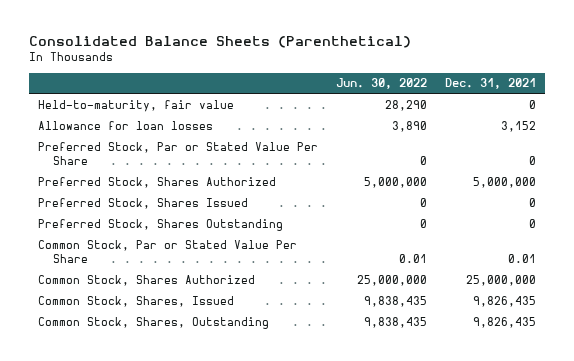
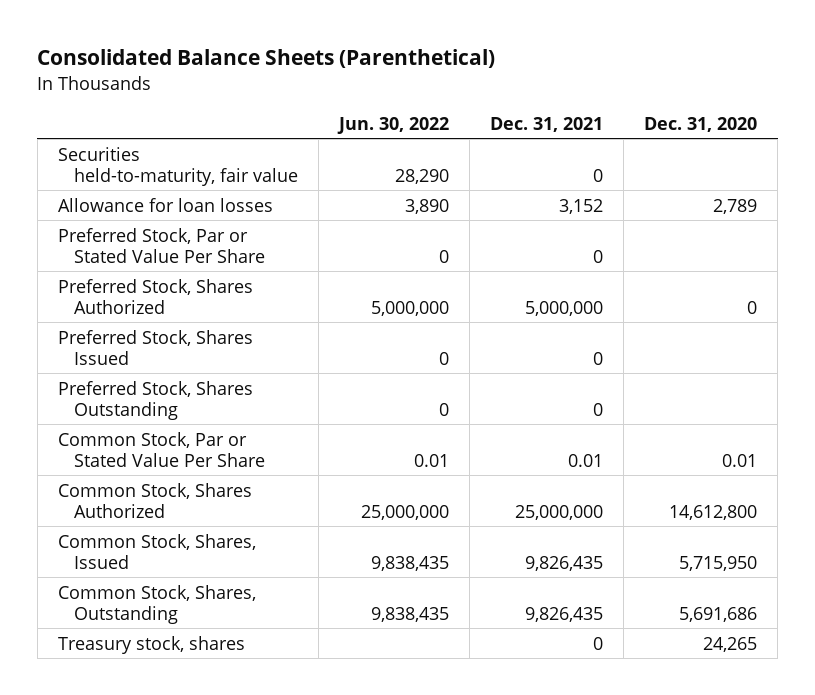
- | Jun. 30, 2022 | Dec. 31, 2021
+ | Jun. 30, 2022 | Dec. 31, 2021 | Dec. 31, 2020
- Held-to-maturity, fair value | 28,290 | 0
+ Securities held-to-maturity, fair value | 28,290 | 0 |
+ Treasury stock, shares | | 0 | 24,265

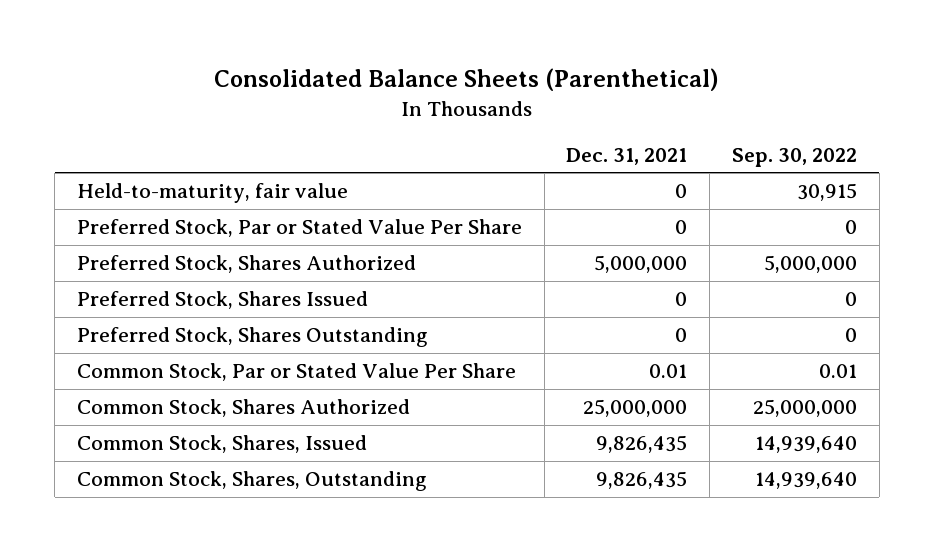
- | Jun. 30, 2022 | Dec. 31, 2021 | Dec. 31, 2020
+ | Dec. 31, 2021 | Sep. 30, 2022
- Securities held-to-maturity, fair value | 28,290 | 0 |
- Allowance for loan losses | 3,890 | 3,152 | 2,789
+ Held-to-maturity, fair value | 0 | 30,915
- Treasury stock, shares | | 0 | 24,265

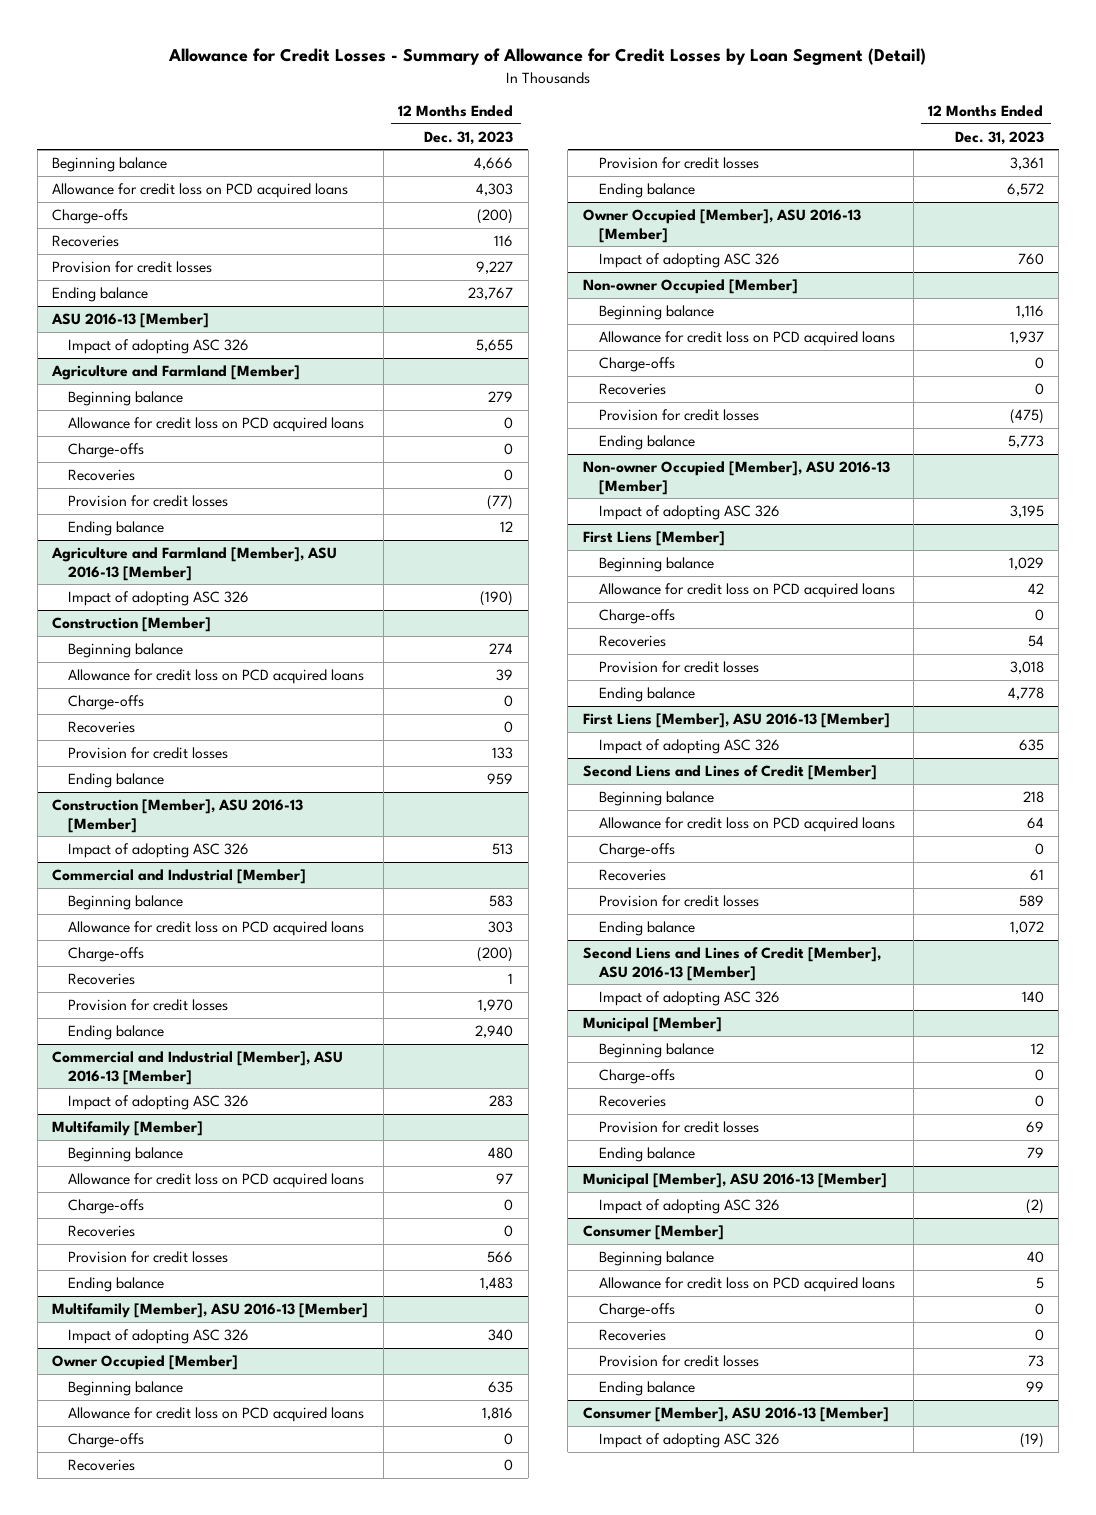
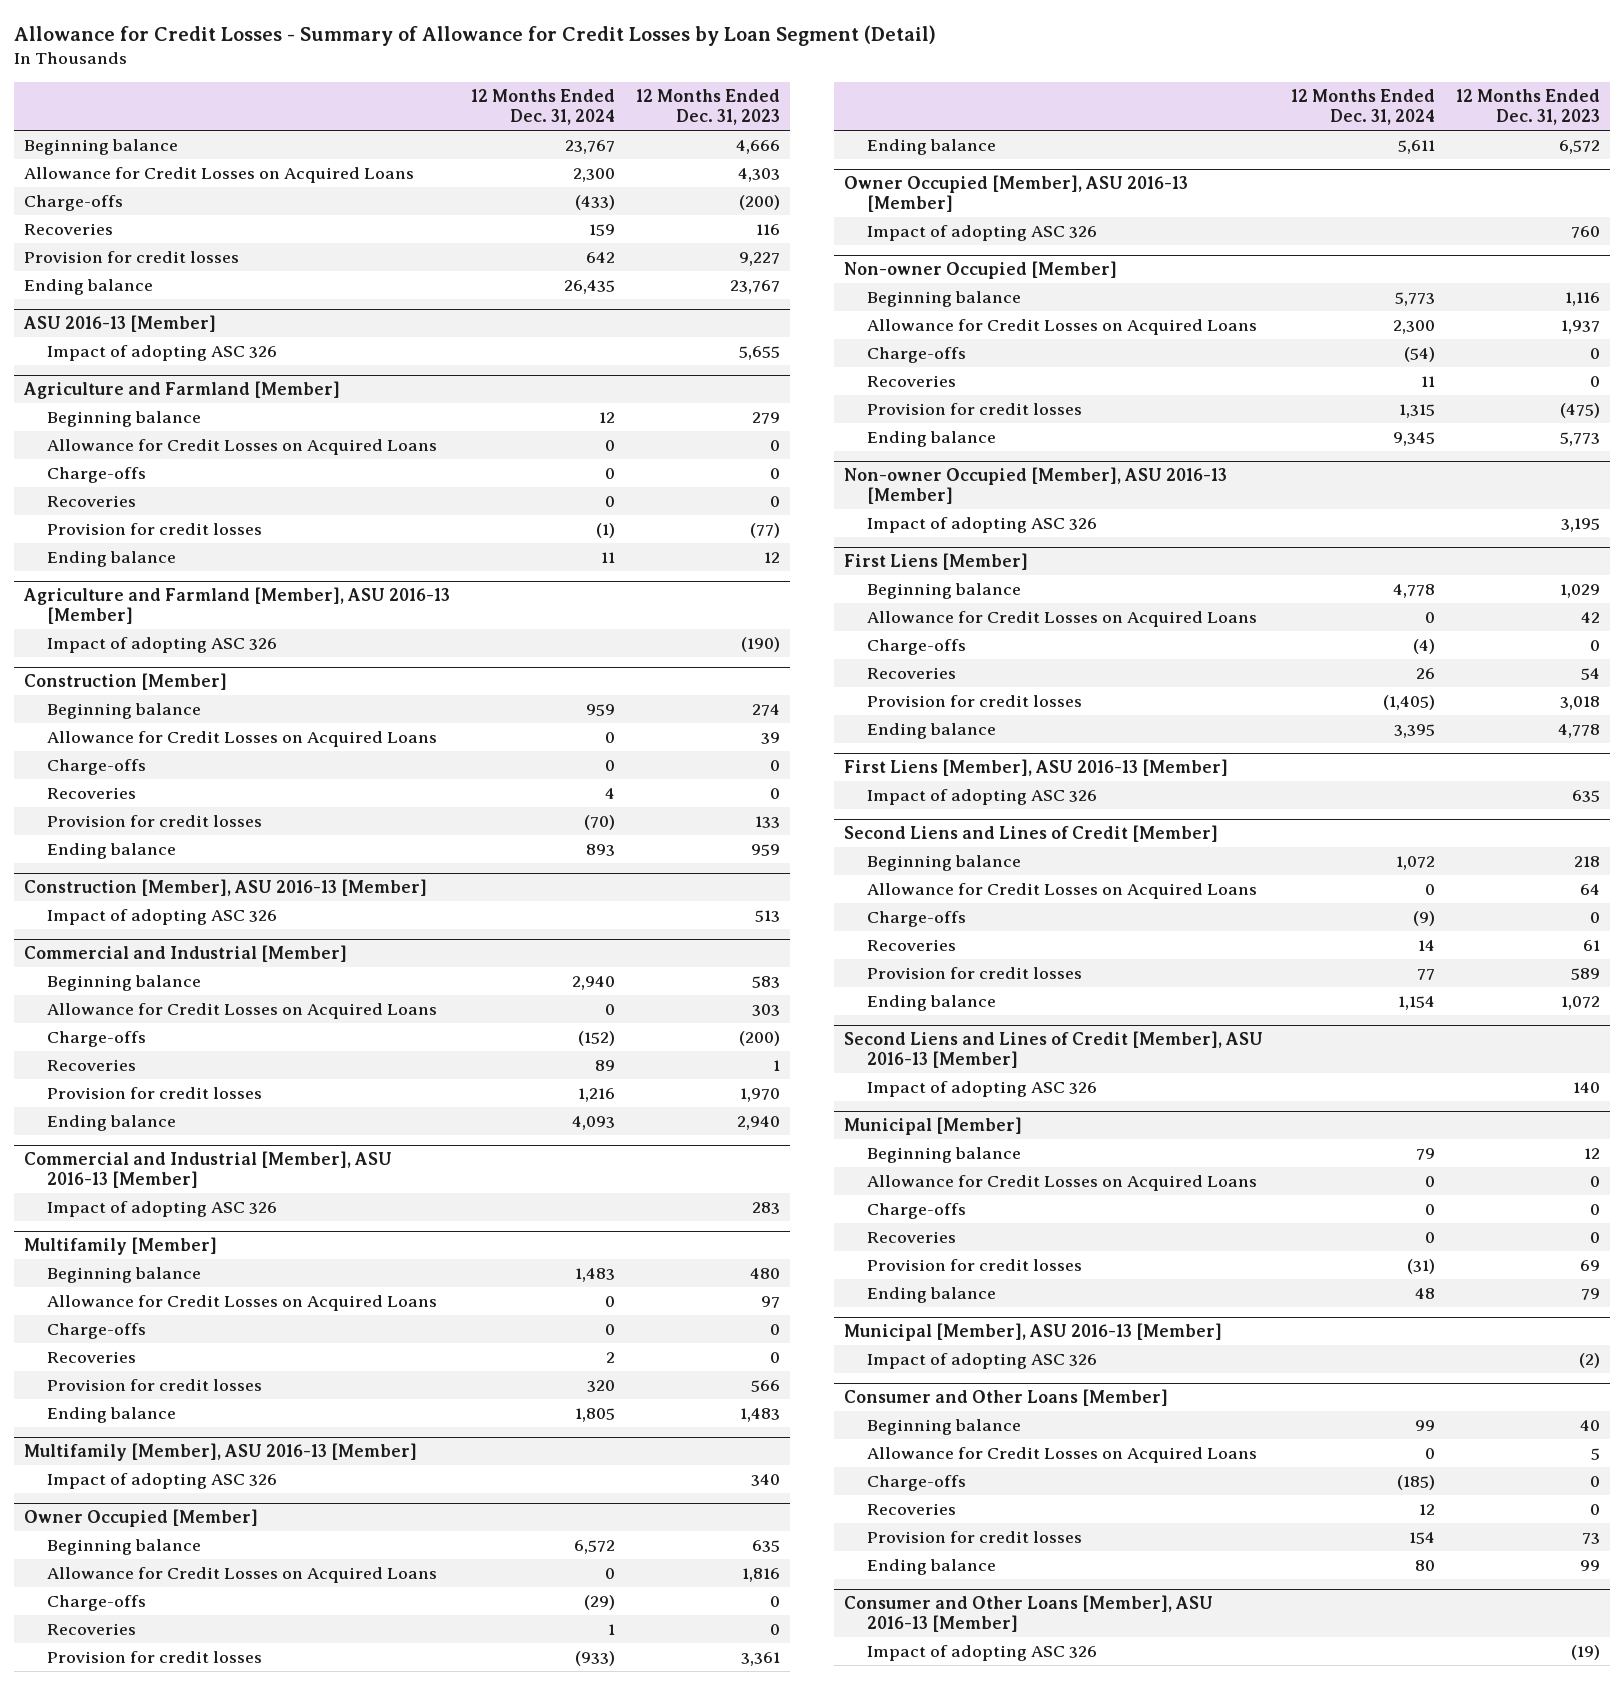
- | 12 Months Ended Dec. 31, 2023
+ | 12 Months Ended Dec. 31, 2024 | 12 Months Ended Dec. 31, 2023
- Allowance for credit loss on PCD acquired loans | 4,303
+ Allowance for Credit Losses on Acquired Loans | 2,300 | 4,303
@ Agriculture and Farmland [Member]
- Allowance for credit loss on PCD acquired loans | 0
+ Allowance for Credit Losses on Acquired Loans | 0 | 0
@ Construction [Member]
- Allowance for credit loss on PCD acquired loans | 39
+ Allowance for Credit Losses on Acquired Loans | 0 | 39
@ Commercial and Industrial [Member]
- Allowance for credit loss on PCD acquired loans | 303
+ Allowance for Credit Losses on Acquired Loans | 0 | 303
@ Multifamily [Member]
- Allowance for credit loss on PCD acquired loans | 97
+ Allowance for Credit Losses on Acquired Loans | 0 | 97
@ Owner Occupied [Member]
- Allowance for credit loss on PCD acquired loans | 1,816
+ Allowance for Credit Losses on Acquired Loans | 0 | 1,816
@ Non-owner Occupied [Member]
- Allowance for credit loss on PCD acquired loans | 1,937
+ Allowance for Credit Losses on Acquired Loans | 2,300 | 1,937
@ First Liens [Member]
- Allowance for credit loss on PCD acquired loans | 42
+ Allowance for Credit Losses on Acquired Loans | 0 | 42
@ Second Liens and Lines of Credit [Member]
- Allowance for credit loss on PCD acquired loans | 64
+ Allowance for Credit Losses on Acquired Loans | 0 | 64
@ Municipal [Member]
+ Allowance for Credit Losses on Acquired Loans | 0 | 0
- Consumer [Member]
+ Consumer and Other Loans [Member]
- Allowance for credit loss on PCD acquired loans | 5
+ Allowance for Credit Losses on Acquired Loans | 0 | 5
- Consumer [Member], ASU 2016-13 [Member]
+ Consumer and Other Loans [Member], ASU 2016-13 [Member]

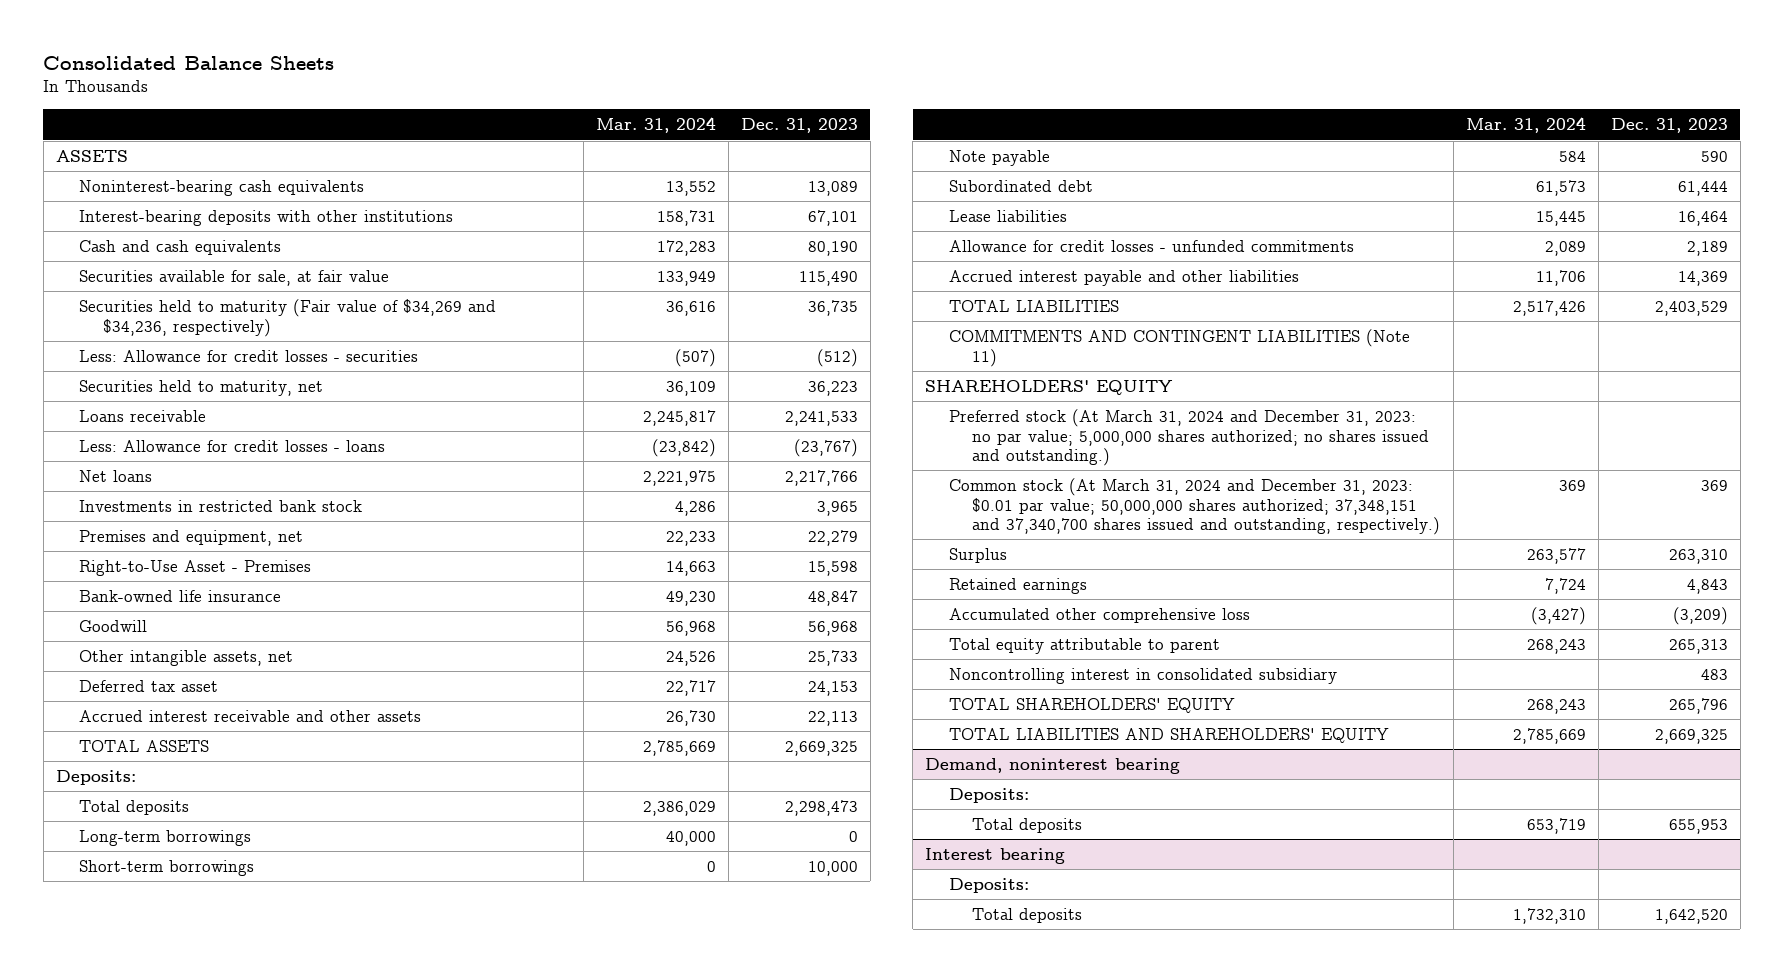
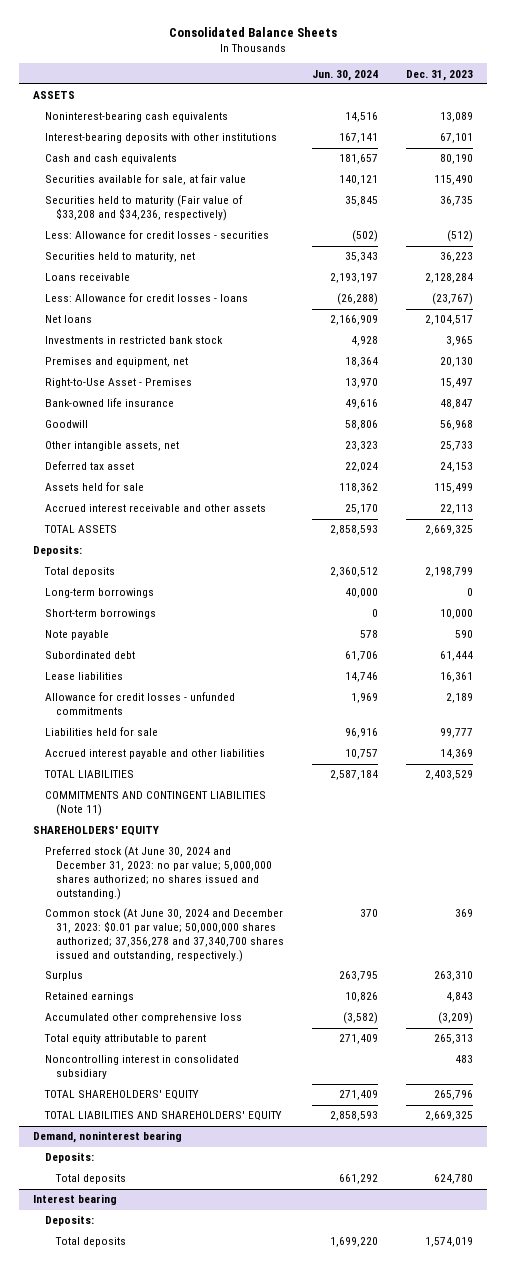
- | Mar. 31, 2024 | Dec. 31, 2023
+ | Jun. 30, 2024 | Dec. 31, 2023
- Securities held to maturity (Fair value of $34,269 and $34,236, respectively) | 36,616 | 36,735
+ Securities held to maturity (Fair value of $33,208 and $34,236, respectively) | 35,845 | 36,735
- Loans receivable | 2,245,817 | 2,241,533
+ Loans receivable | 2,193,197 | 2,128,284
- Net loans | 2,221,975 | 2,217,766
+ Net loans | 2,166,909 | 2,104,517
- Premises and equipment, net | 22,233 | 22,279
- Right-to-Use Asset - Premises | 14,663 | 15,598
+ Premises and equipment, net | 18,364 | 20,130
+ Right-to-Use Asset - Premises | 13,970 | 15,497
+ Assets held for sale | 118,362 | 115,499
- Total deposits | 2,386,029 | 2,298,473
+ Total deposits | 2,360,512 | 2,198,799
- Lease liabilities | 15,445 | 16,464
+ Lease liabilities | 14,746 | 16,361
+ Liabilities held for sale | 96,916 | 99,777
- Preferred stock (At March 31, 2024 and December 31, 2023: no par value; 5,000,000 shares authorized; no shares issued and outstanding.)
- Common stock (At March 31, 2024 and December 31, 2023: $0.01 par value; 50,000,000 shares authorized; 37,348,151 and 37,340,700 shares issued and outstanding, respectively.) | 369 | 369
+ Preferred stock (At June 30, 2024 and December 31, 2023: no par value; 5,000,000 shares authorized; no shares issued and outstanding.)
+ Common stock (At June 30, 2024 and December 31, 2023: $0.01 par value; 50,000,000 shares authorized; 37,356,278 and 37,340,700 shares issued and outstanding, respectively.) | 370 | 369
@ Demand, noninterest bearing
- Total deposits | 653,719 | 655,953
+ Total deposits | 661,292 | 624,780
@ Interest bearing
- Total deposits | 1,732,310 | 1,642,520
+ Total deposits | 1,699,220 | 1,574,019

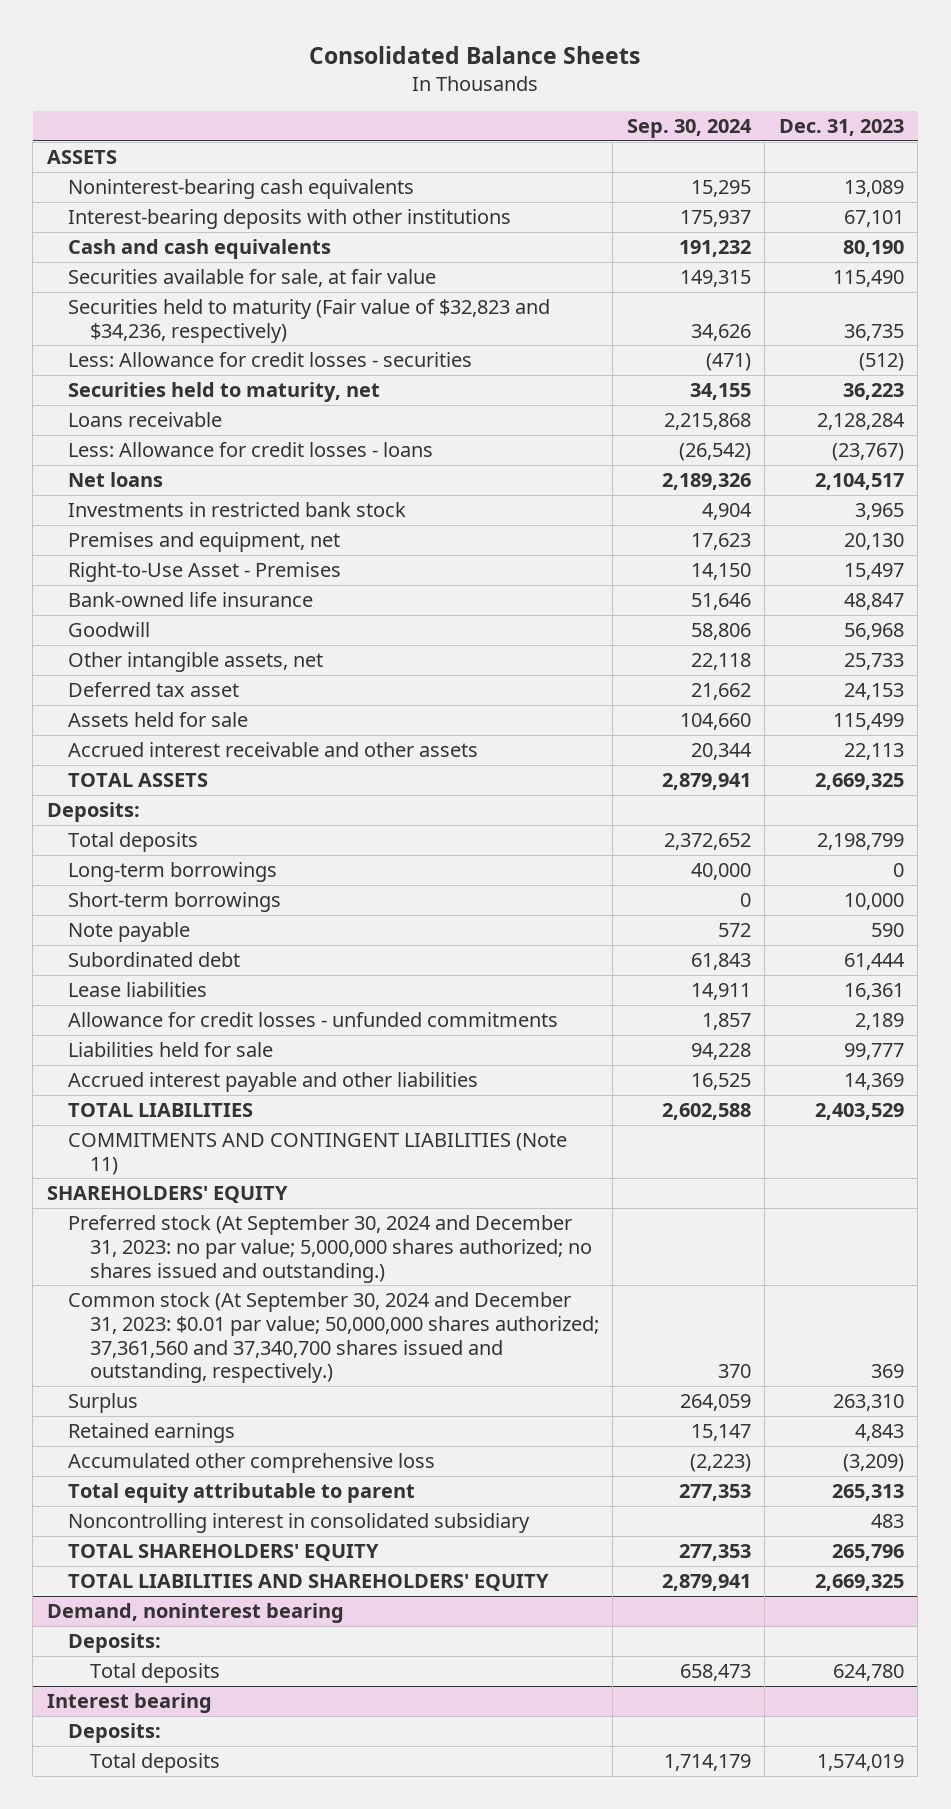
- | Jun. 30, 2024 | Dec. 31, 2023
+ | Sep. 30, 2024 | Dec. 31, 2023
- Securities held to maturity (Fair value of $33,208 and $34,236, respectively) | 35,845 | 36,735
+ Securities held to maturity (Fair value of $32,823 and $34,236, respectively) | 34,626 | 36,735
- Preferred stock (At June 30, 2024 and December 31, 2023: no par value; 5,000,000 shares authorized; no shares issued and outstanding.)
- Common stock (At June 30, 2024 and December 31, 2023: $0.01 par value; 50,000,000 shares authorized; 37,356,278 and 37,340,700 shares issued and outstanding, respectively.) | 370 | 369
+ Preferred stock (At September 30, 2024 and December 31, 2023: no par value; 5,000,000 shares authorized; no shares issued and outstanding.)
+ Common stock (At September 30, 2024 and December 31, 2023: $0.01 par value; 50,000,000 shares authorized; 37,361,560 and 37,340,700 shares issued and outstanding, respectively.) | 370 | 369

